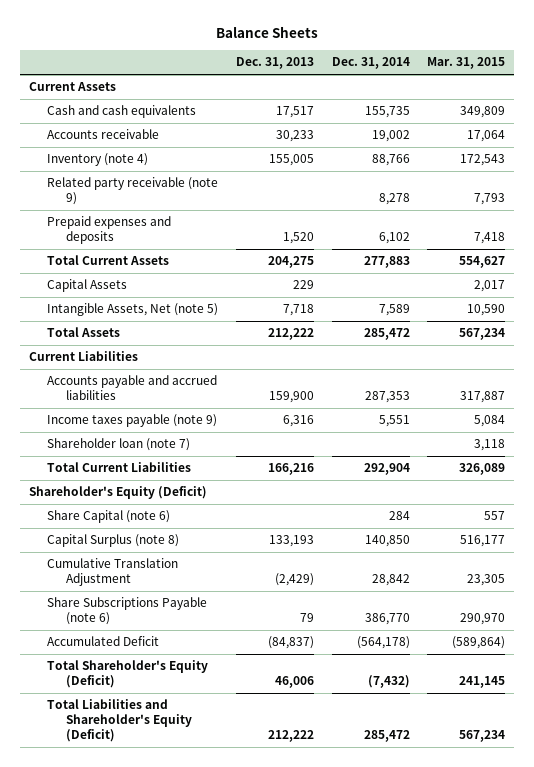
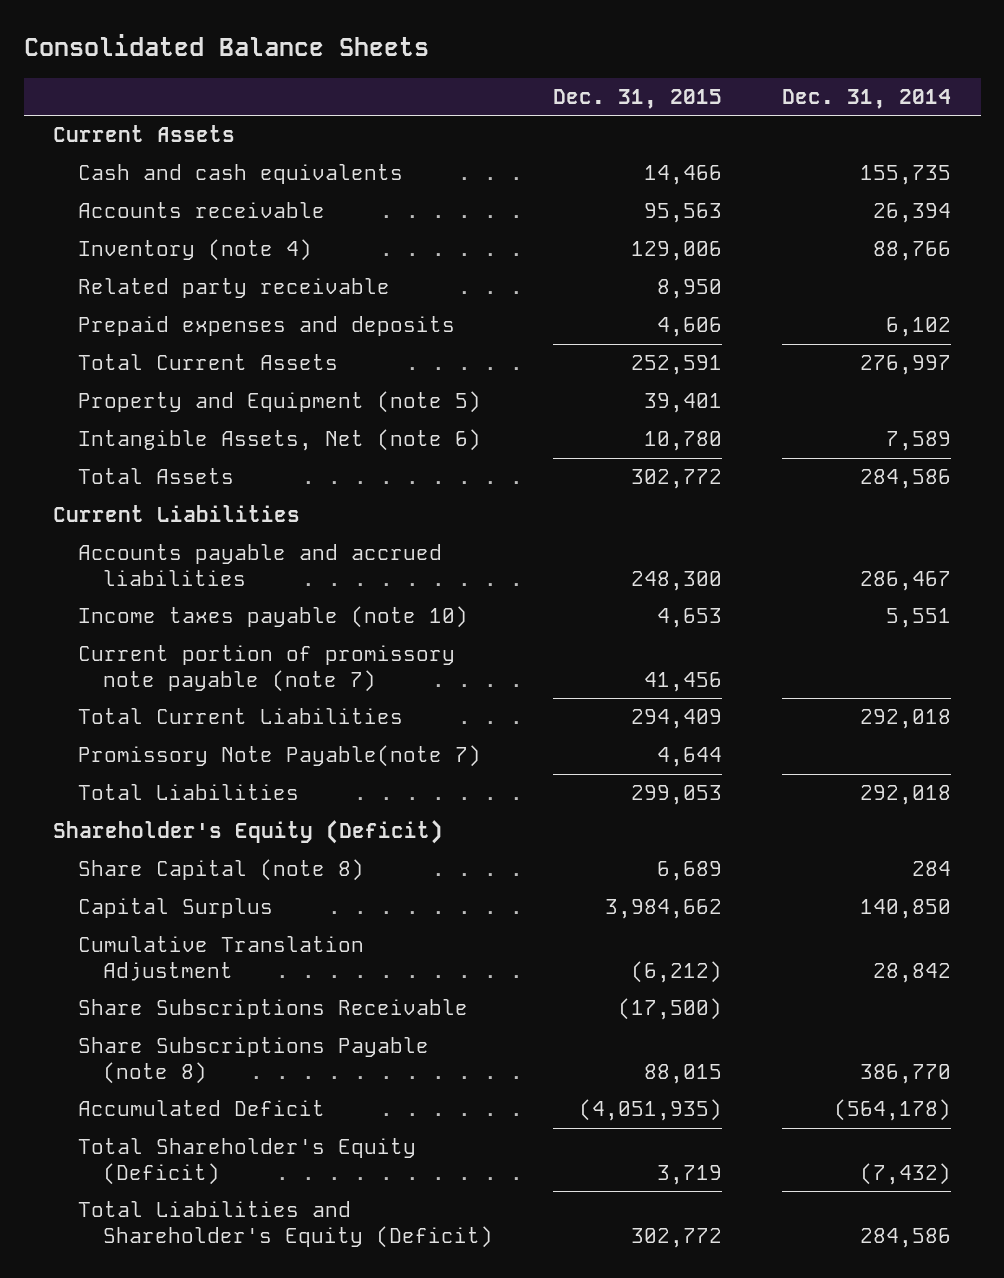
- Balance Sheets
+ Consolidated Balance Sheets
- | Dec. 31, 2013 | Dec. 31, 2014 | Mar. 31, 2015
+ | Dec. 31, 2015 | Dec. 31, 2014
- Accounts receivable | 30,233 | 19,002 | 17,064
+ Accounts receivable | 95,563 | 26,394
- Related party receivable (note 9) | | 8,278 | 7,793
+ Related party receivable | 8,950 |
- Total Current Assets | 204,275 | 277,883 | 554,627
- Capital Assets | 229 | | 2,017
- Intangible Assets, Net (note 5) | 7,718 | 7,589 | 10,590
- Total Assets | 212,222 | 285,472 | 567,234
+ Total Current Assets | 252,591 | 276,997
+ Property and Equipment (note 5) | 39,401 |
+ Intangible Assets, Net (note 6) | 10,780 | 7,589
+ Total Assets | 302,772 | 284,586
- Accounts payable and accrued liabilities | 159,900 | 287,353 | 317,887
- Income taxes payable (note 9) | 6,316 | 5,551 | 5,084
- Shareholder loan (note 7) | | | 3,118
- Total Current Liabilities | 166,216 | 292,904 | 326,089
+ Accounts payable and accrued liabilities | 248,300 | 286,467
+ Income taxes payable (note 10) | 4,653 | 5,551
+ Current portion of promissory note payable (note 7) | 41,456 |
+ Total Current Liabilities | 294,409 | 292,018
+ Promissory Note Payable(note 7) | 4,644 |
+ Total Liabilities | 299,053 | 292,018
- Share Capital (note 6) | | 284 | 557
- Capital Surplus (note 8) | 133,193 | 140,850 | 516,177
+ Share Capital (note 8) | 6,689 | 284
+ Capital Surplus | 3,984,662 | 140,850
- Share Subscriptions Payable (note 6) | 79 | 386,770 | 290,970
+ Share Subscriptions Receivable | (17,500) |
+ Share Subscriptions Payable (note 8) | 88,015 | 386,770
- Total Liabilities and Shareholder's Equity (Deficit) | 212,222 | 285,472 | 567,234
+ Total Liabilities and Shareholder's Equity (Deficit) | 302,772 | 284,586

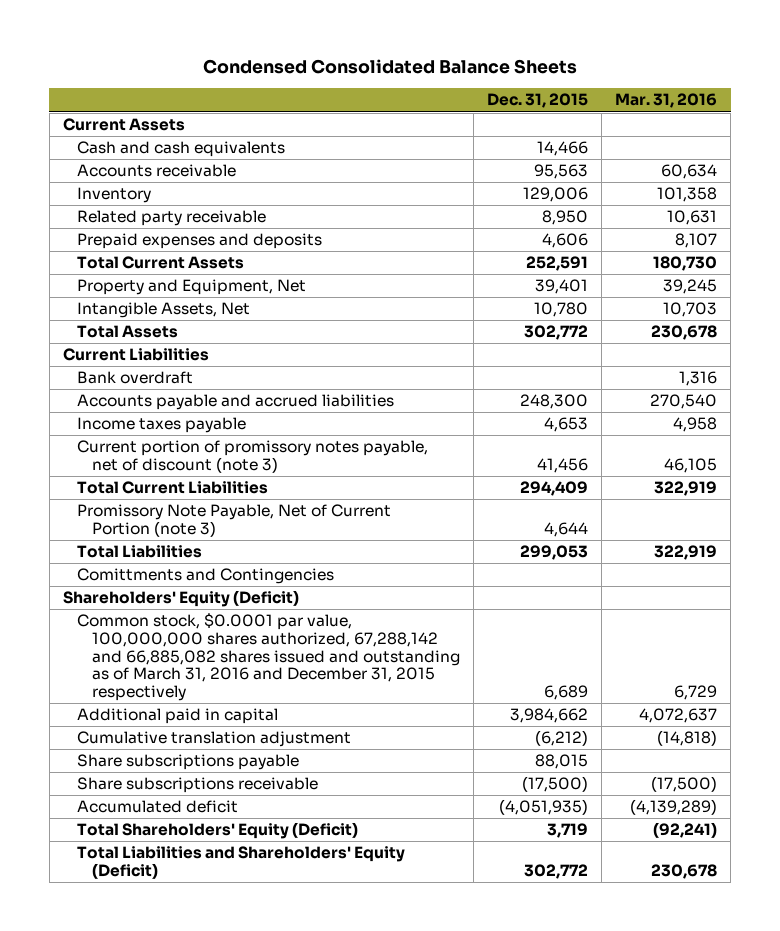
- Consolidated Balance Sheets
+ Condensed Consolidated Balance Sheets
- | Dec. 31, 2015 | Dec. 31, 2014
+ | Dec. 31, 2015 | Mar. 31, 2016
- Inventory (note 4) | 129,006 | 88,766
+ Inventory | 129,006 | 101,358
- Property and Equipment (note 5) | 39,401 |
- Intangible Assets, Net (note 6) | 10,780 | 7,589
+ Property and Equipment, Net | 39,401 | 39,245
+ Intangible Assets, Net | 10,780 | 10,703
+ Bank overdraft | | 1,316
- Income taxes payable (note 10) | 4,653 | 5,551
- Current portion of promissory note payable (note 7) | 41,456 |
+ Income taxes payable | 4,653 | 4,958
+ Current portion of promissory notes payable, net of discount (note 3) | 41,456 | 46,105
- Promissory Note Payable(note 7) | 4,644 |
+ Promissory Note Payable, Net of Current Portion (note 3) | 4,644 |
- Shareholder's Equity (Deficit)
- Share Capital (note 8) | 6,689 | 284
- Capital Surplus | 3,984,662 | 140,850
- Cumulative Translation Adjustment | (6,212) | 28,842
- Share Subscriptions Receivable | (17,500) |
- Share Subscriptions Payable (note 8) | 88,015 | 386,770
- Accumulated Deficit | (4,051,935) | (564,178)
- Total Shareholder's Equity (Deficit) | 3,719 | (7,432)
- Total Liabilities and Shareholder's Equity (Deficit) | 302,772 | 284,586
+ Comittments and Contingencies
+ Shareholders' Equity (Deficit)
+ Common stock, $0.0001 par value, 100,000,000 shares authorized, 67,288,142 and 66,885,082 shares issued and outstanding as of March 31, 2016 and December 31, 2015 respectively | 6,689 | 6,729
+ Additional paid in capital | 3,984,662 | 4,072,637
+ Cumulative translation adjustment | (6,212) | (14,818)
+ Share subscriptions payable | 88,015 |
+ Share subscriptions receivable | (17,500) | (17,500)
+ Accumulated deficit | (4,051,935) | (4,139,289)
+ Total Shareholders' Equity (Deficit) | 3,719 | (92,241)
+ Total Liabilities and Shareholders' Equity (Deficit) | 302,772 | 230,678

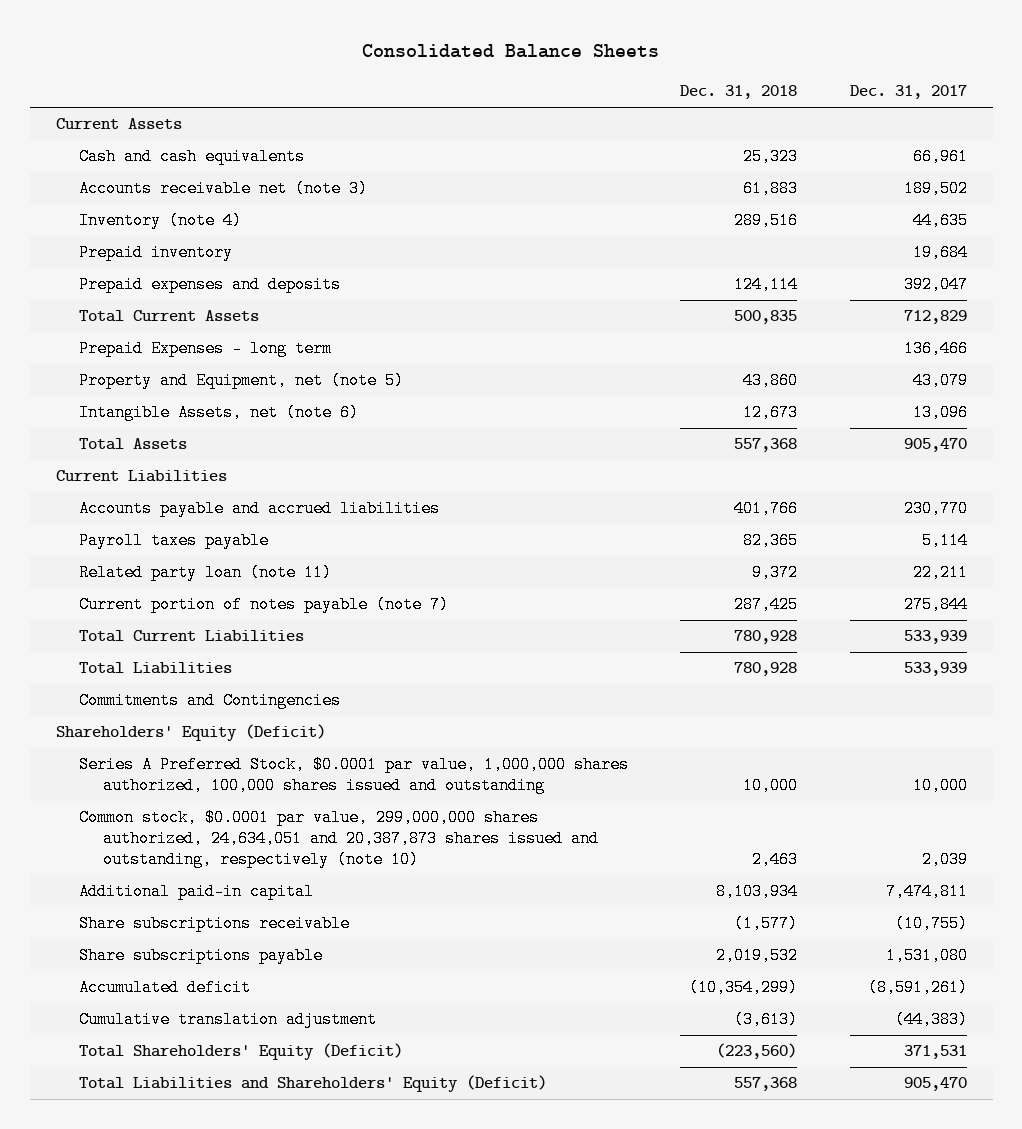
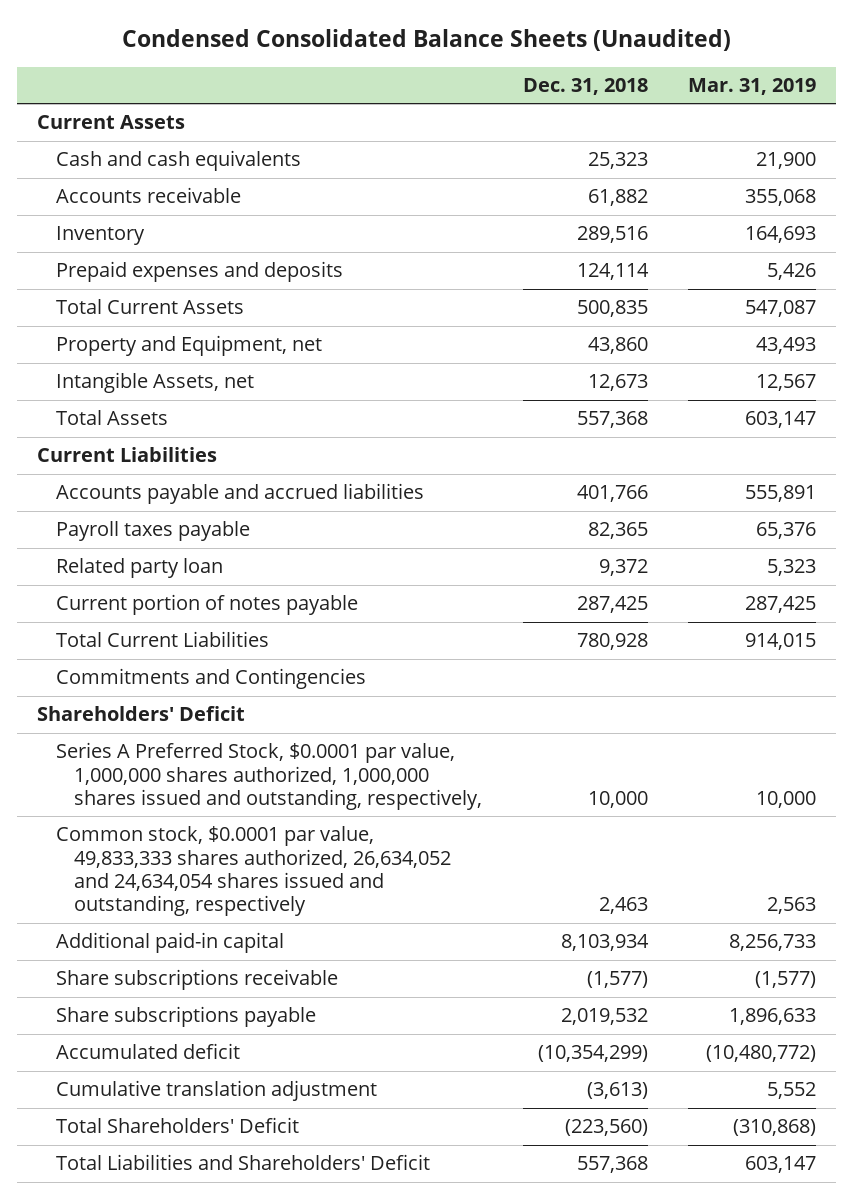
- Consolidated Balance Sheets
+ Condensed Consolidated Balance Sheets (Unaudited)
- | Dec. 31, 2018 | Dec. 31, 2017
+ | Dec. 31, 2018 | Mar. 31, 2019
- Accounts receivable net (note 3) | 61,883 | 189,502
- Inventory (note 4) | 289,516 | 44,635
- Prepaid inventory | | 19,684
+ Accounts receivable | 61,882 | 355,068
+ Inventory | 289,516 | 164,693
- Prepaid Expenses - long term | | 136,466
- Property and Equipment, net (note 5) | 43,860 | 43,079
- Intangible Assets, net (note 6) | 12,673 | 13,096
+ Property and Equipment, net | 43,860 | 43,493
+ Intangible Assets, net | 12,673 | 12,567
- Related party loan (note 11) | 9,372 | 22,211
- Current portion of notes payable (note 7) | 287,425 | 275,844
+ Related party loan | 9,372 | 5,323
+ Current portion of notes payable | 287,425 | 287,425
- Total Liabilities | 780,928 | 533,939
- Shareholders' Equity (Deficit)
- Series A Preferred Stock, $0.0001 par value, 1,000,000 shares authorized, 100,000 shares issued and outstanding | 10,000 | 10,000
- Common stock, $0.0001 par value, 299,000,000 shares authorized, 24,634,051 and 20,387,873 shares issued and outstanding, respectively (note 10) | 2,463 | 2,039
+ Shareholders' Deficit
+ Series A Preferred Stock, $0.0001 par value, 1,000,000 shares authorized, 1,000,000 shares issued and outstanding, respectively, | 10,000 | 10,000
+ Common stock, $0.0001 par value, 49,833,333 shares authorized, 26,634,052 and 24,634,054 shares issued and outstanding, respectively | 2,463 | 2,563
- Total Shareholders' Equity (Deficit) | (223,560) | 371,531
- Total Liabilities and Shareholders' Equity (Deficit) | 557,368 | 905,470
+ Total Shareholders' Deficit | (223,560) | (310,868)
+ Total Liabilities and Shareholders' Deficit | 557,368 | 603,147

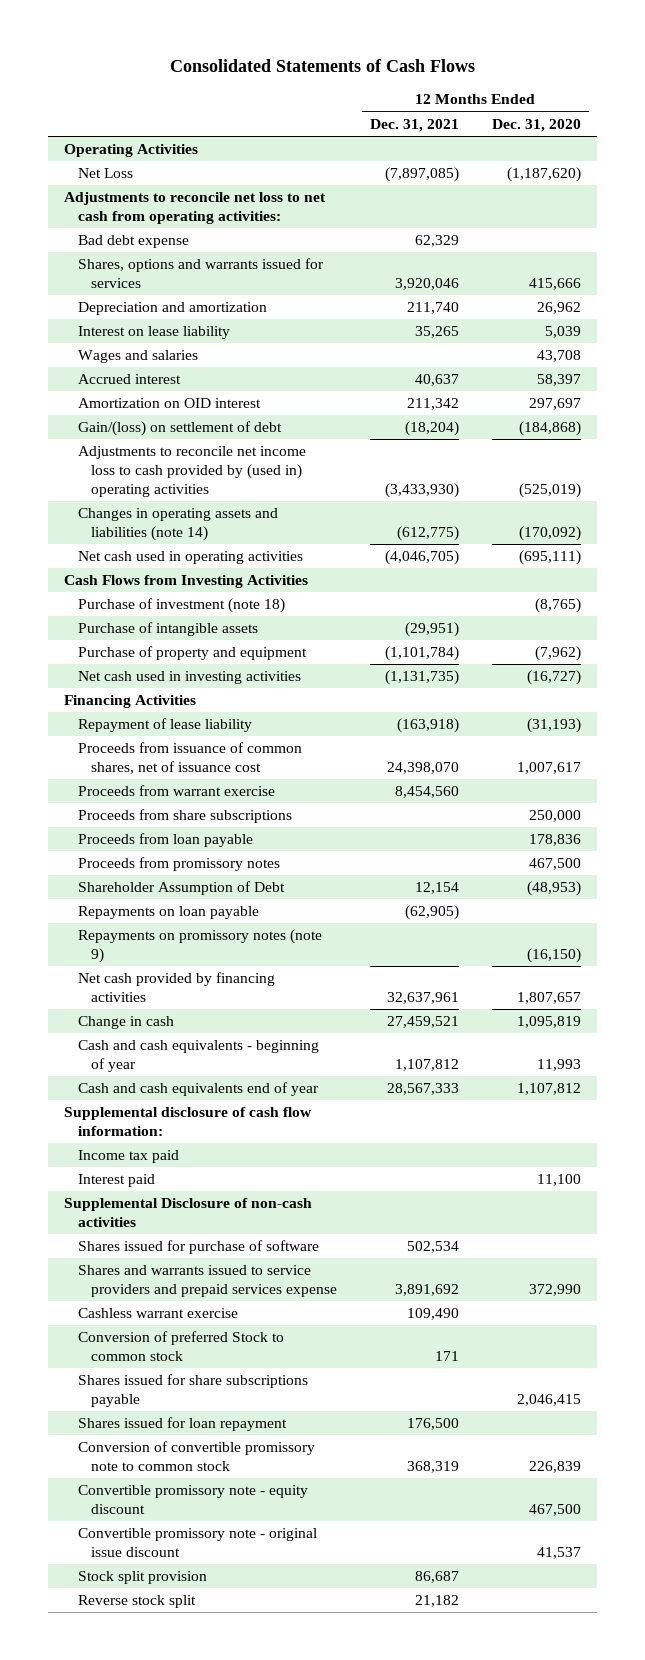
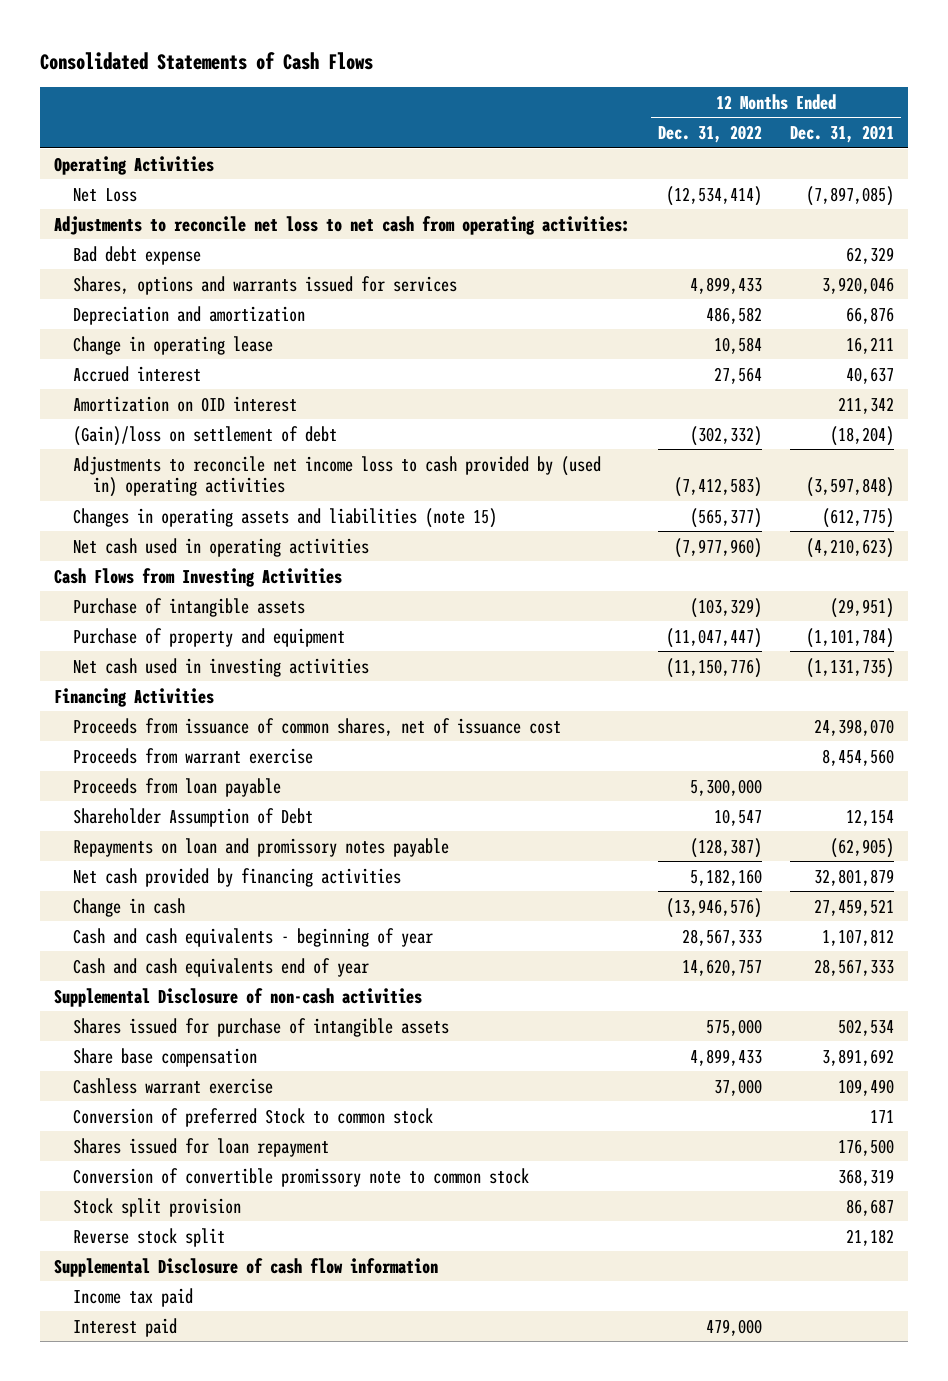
- | 12 Months Ended Dec. 31, 2021 | 12 Months Ended Dec. 31, 2020
+ | 12 Months Ended Dec. 31, 2022 | 12 Months Ended Dec. 31, 2021
- Depreciation and amortization | 211,740 | 26,962
- Interest on lease liability | 35,265 | 5,039
- Wages and salaries | | 43,708
+ Depreciation and amortization | 486,582 | 66,876
+ Change in operating lease | 10,584 | 16,211
- Gain/(loss) on settlement of debt | (18,204) | (184,868)
- Adjustments to reconcile net income loss to cash provided by (used in) operating activities | (3,433,930) | (525,019)
- Changes in operating assets and liabilities (note 14) | (612,775) | (170,092)
- Net cash used in operating activities | (4,046,705) | (695,111)
+ (Gain)/loss on settlement of debt | (302,332) | (18,204)
+ Adjustments to reconcile net income loss to cash provided by (used in) operating activities | (7,412,583) | (3,597,848)
+ Changes in operating assets and liabilities (note 15) | (565,377) | (612,775)
+ Net cash used in operating activities | (7,977,960) | (4,210,623)
- Purchase of investment (note 18) | | (8,765)
- Repayment of lease liability | (163,918) | (31,193)
- Proceeds from share subscriptions | | 250,000
- Proceeds from promissory notes | | 467,500
- Repayments on loan payable | (62,905) |
- Repayments on promissory notes (note 9) | | (16,150)
- Net cash provided by financing activities | 32,637,961 | 1,807,657
+ Repayments on loan and promissory notes payable | (128,387) | (62,905)
+ Net cash provided by financing activities | 5,182,160 | 32,801,879
- Supplemental disclosure of cash flow information:
- Shares issued for purchase of software | 502,534 |
- Shares and warrants issued to service providers and prepaid services expense | 3,891,692 | 372,990
+ Shares issued for purchase of intangible assets | 575,000 | 502,534
+ Share base compensation | 4,899,433 | 3,891,692
- Shares issued for share subscriptions payable | | 2,046,415
- Convertible promissory note - equity discount | | 467,500
- Convertible promissory note - original issue discount | | 41,537
+ Supplemental Disclosure of cash flow information
moved down: Income tax paid
moved down: Interest paid | 479,000 |

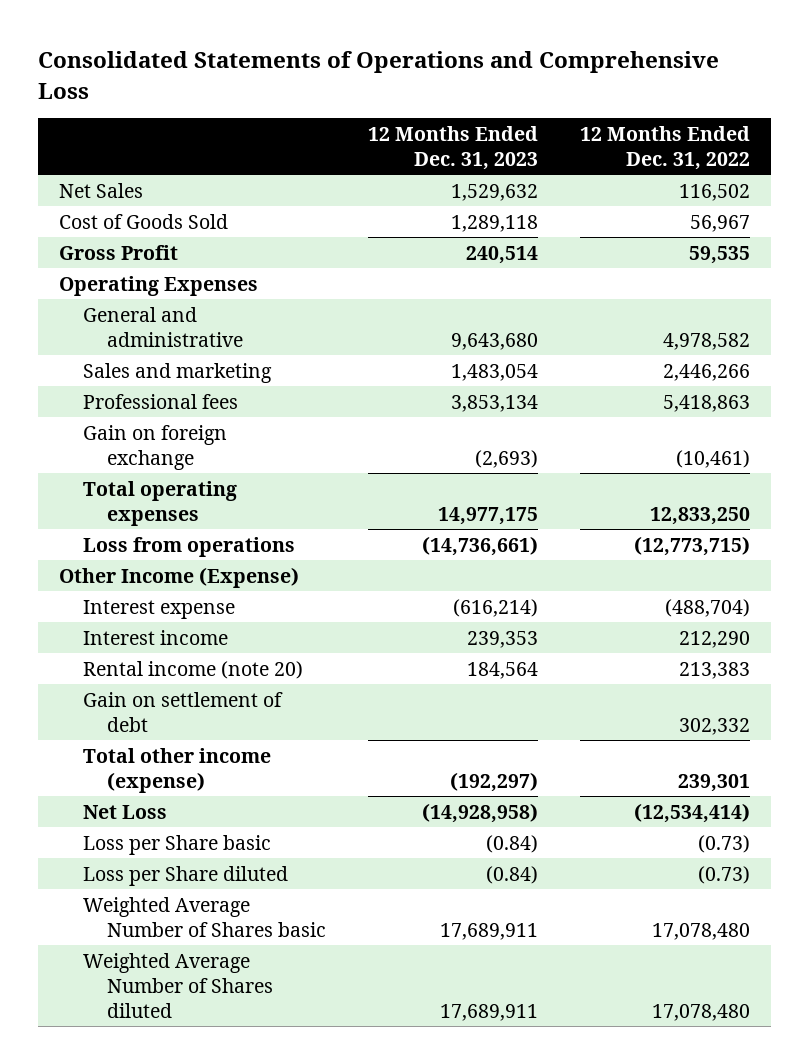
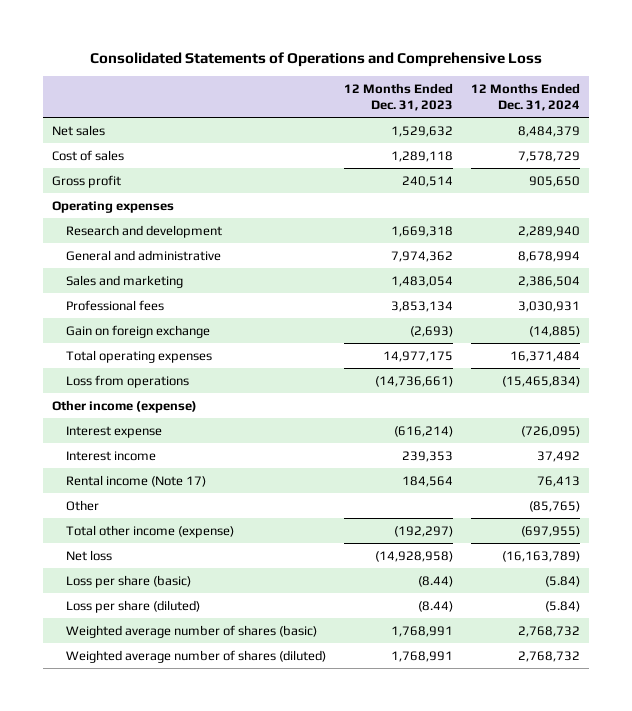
- | 12 Months Ended Dec. 31, 2023 | 12 Months Ended Dec. 31, 2022
+ | 12 Months Ended Dec. 31, 2023 | 12 Months Ended Dec. 31, 2024
- Net Sales | 1,529,632 | 116,502
- Cost of Goods Sold | 1,289,118 | 56,967
- Gross Profit | 240,514 | 59,535
- Operating Expenses
- General and administrative | 9,643,680 | 4,978,582
+ Net sales | 1,529,632 | 8,484,379
+ Cost of sales | 1,289,118 | 7,578,729
+ Gross profit | 240,514 | 905,650
+ Operating expenses
+ Research and development | 1,669,318 | 2,289,940
+ General and administrative | 7,974,362 | 8,678,994
- Other Income (Expense)
+ Other income (expense)
- Rental income (note 20) | 184,564 | 213,383
- Gain on settlement of debt | | 302,332
+ Rental income (Note 17) | 184,564 | 76,413
+ Other | | (85,765)
- Net Loss | (14,928,958) | (12,534,414)
- Loss per Share basic | (0.84) | (0.73)
- Loss per Share diluted | (0.84) | (0.73)
- Weighted Average Number of Shares basic | 17,689,911 | 17,078,480
- Weighted Average Number of Shares diluted | 17,689,911 | 17,078,480
+ Net loss | (14,928,958) | (16,163,789)
+ Loss per share (basic) | (8.44) | (5.84)
+ Loss per share (diluted) | (8.44) | (5.84)
+ Weighted average number of shares (basic) | 1,768,991 | 2,768,732
+ Weighted average number of shares (diluted) | 1,768,991 | 2,768,732

